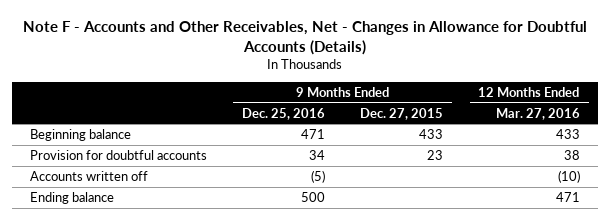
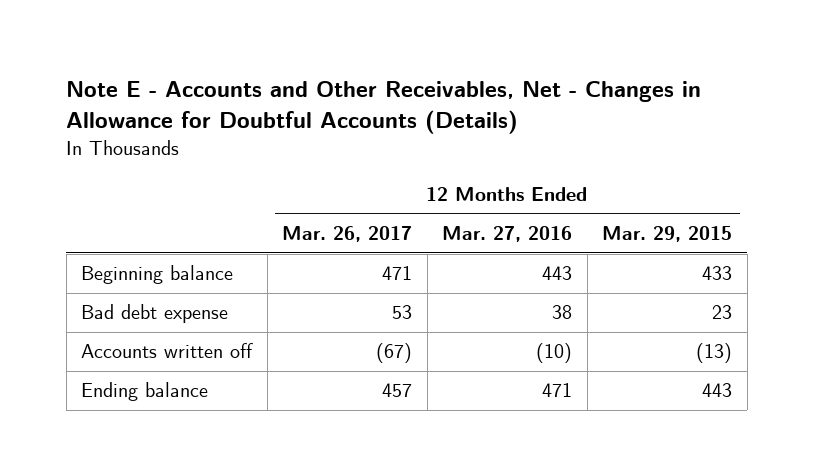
- Note F - Accounts and Other Receivables, Net - Changes in Allowance for Doubtful Accounts (Details)
+ Note E - Accounts and Other Receivables, Net - Changes in Allowance for Doubtful Accounts (Details)
- | 9 Months Ended Dec. 25, 2016 | 9 Months Ended Dec. 27, 2015 | 12 Months Ended Mar. 27, 2016
+ | 12 Months Ended Mar. 26, 2017 | 12 Months Ended Mar. 27, 2016 | 12 Months Ended Mar. 29, 2015
- Beginning balance | 471 | 433 | 433
- Provision for doubtful accounts | 34 | 23 | 38
+ Beginning balance | 471 | 443 | 433
+ Bad debt expense | 53 | 38 | 23

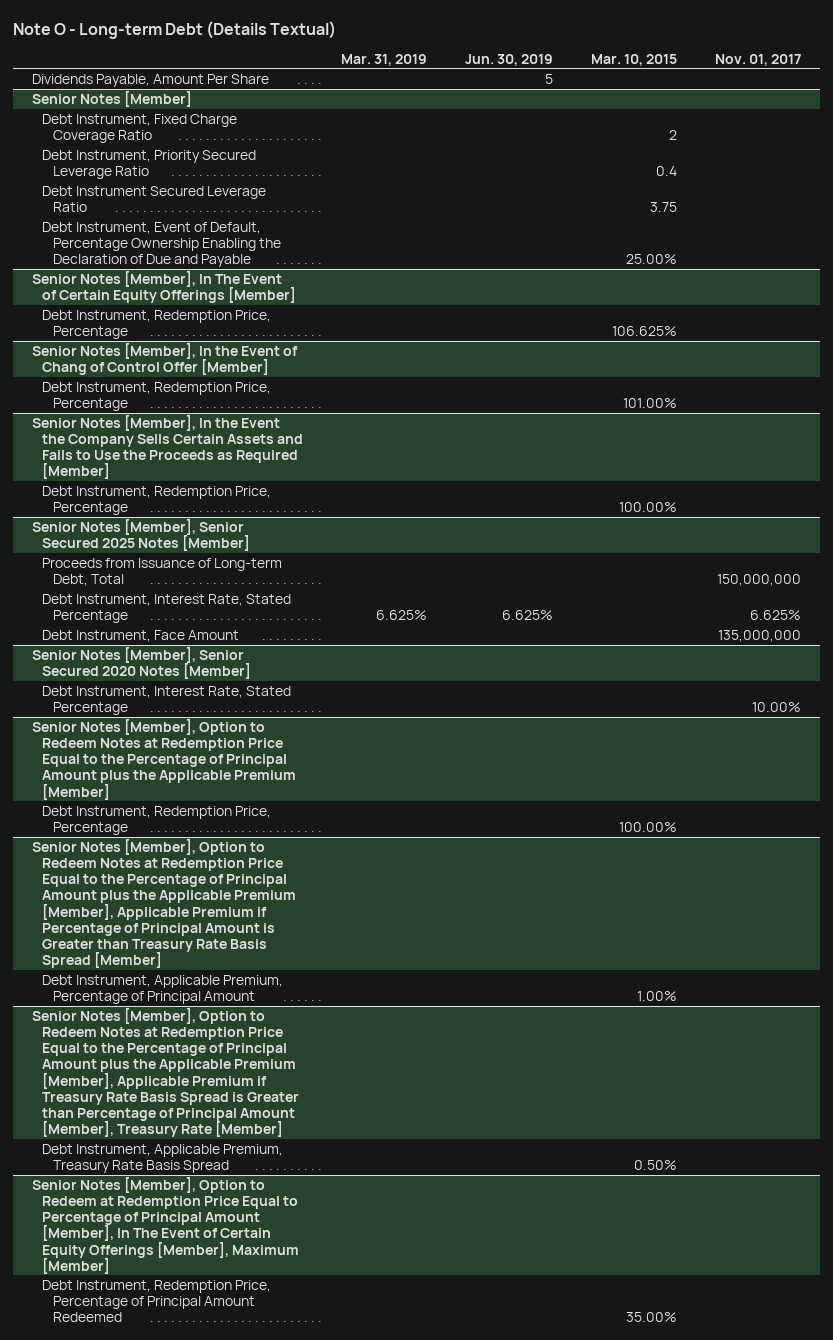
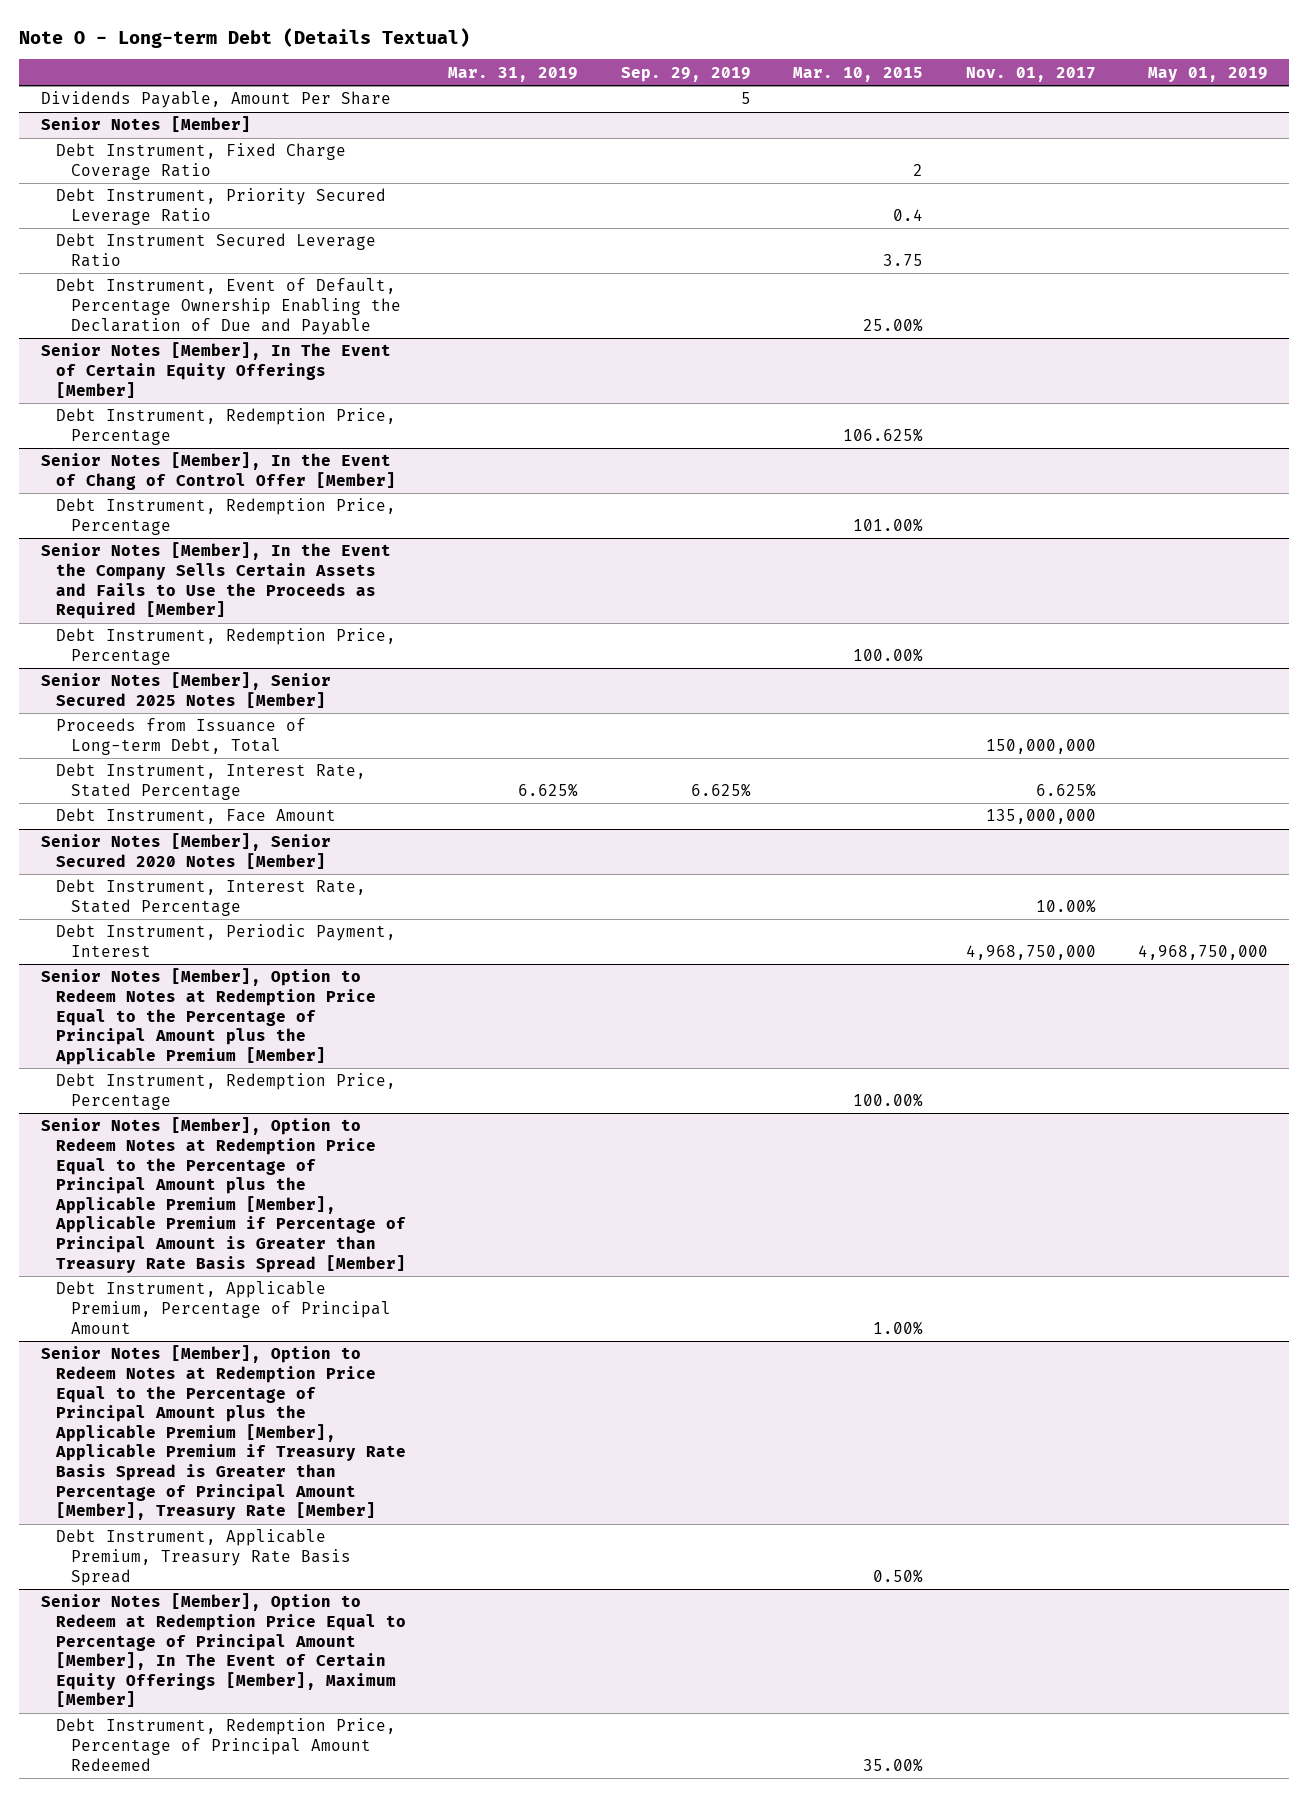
- | Mar. 31, 2019 | Jun. 30, 2019 | Mar. 10, 2015 | Nov. 01, 2017
+ | Mar. 31, 2019 | Sep. 29, 2019 | Mar. 10, 2015 | Nov. 01, 2017 | May 01, 2019
@ Senior Notes [Member], Senior Secured 2020 Notes [Member]
+ Debt Instrument, Periodic Payment, Interest | | | | 4,968,750,000 | 4,968,750,000

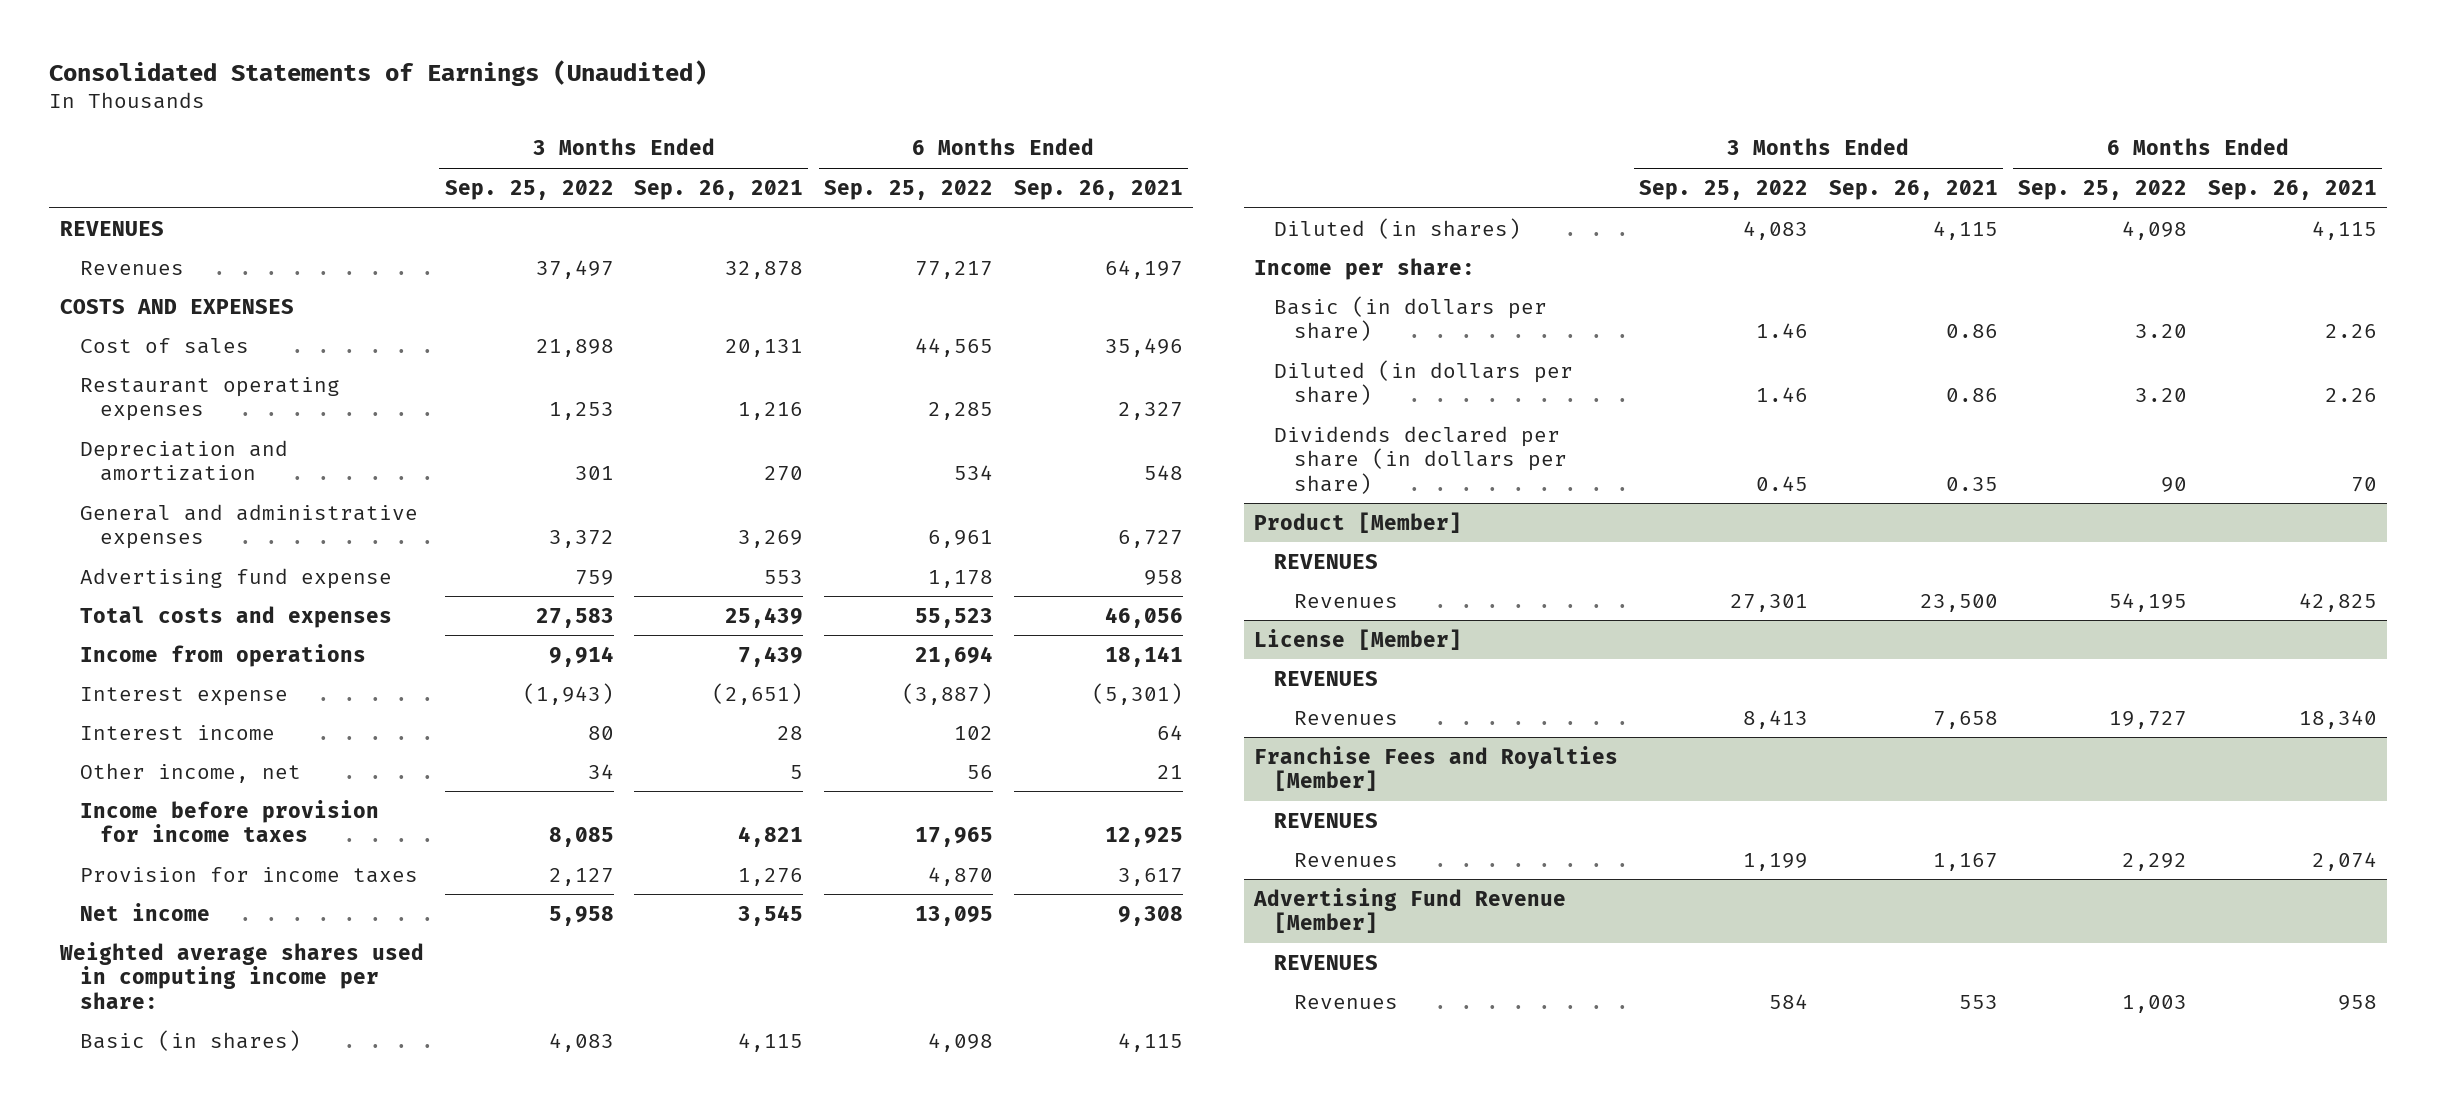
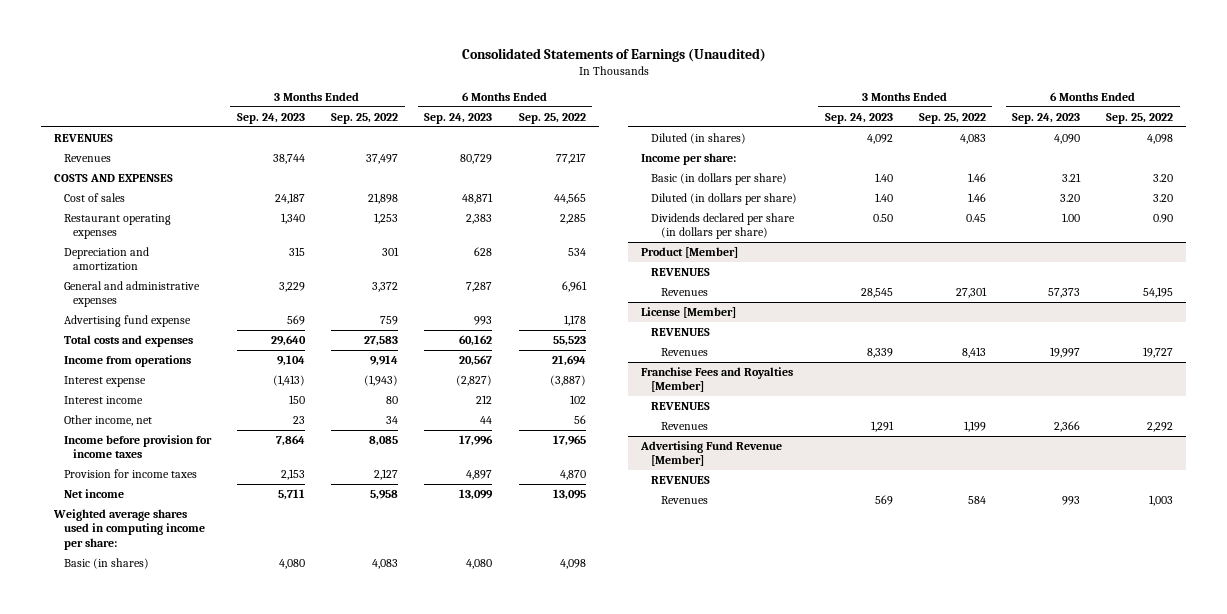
- | 3 Months Ended Sep. 25, 2022 | 3 Months Ended Sep. 26, 2021 | 6 Months Ended Sep. 25, 2022 | 6 Months Ended Sep. 26, 2021
+ | 3 Months Ended Sep. 24, 2023 | 3 Months Ended Sep. 25, 2022 | 6 Months Ended Sep. 24, 2023 | 6 Months Ended Sep. 25, 2022
- Dividends declared per share (in dollars per share) | 0.45 | 0.35 | 90 | 70
+ Dividends declared per share (in dollars per share) | 0.50 | 0.45 | 1.00 | 0.90

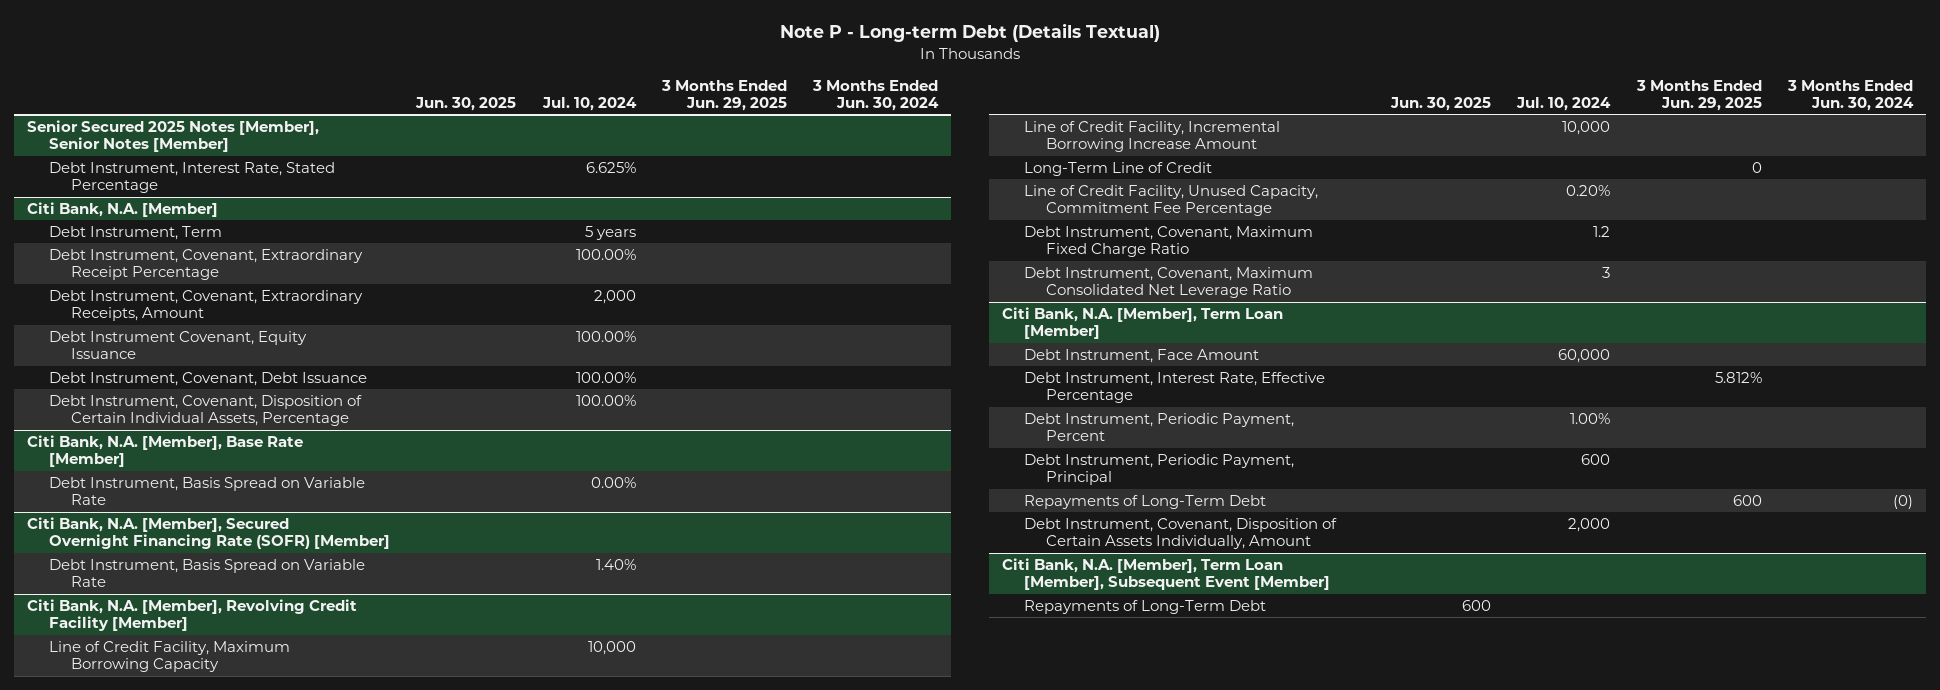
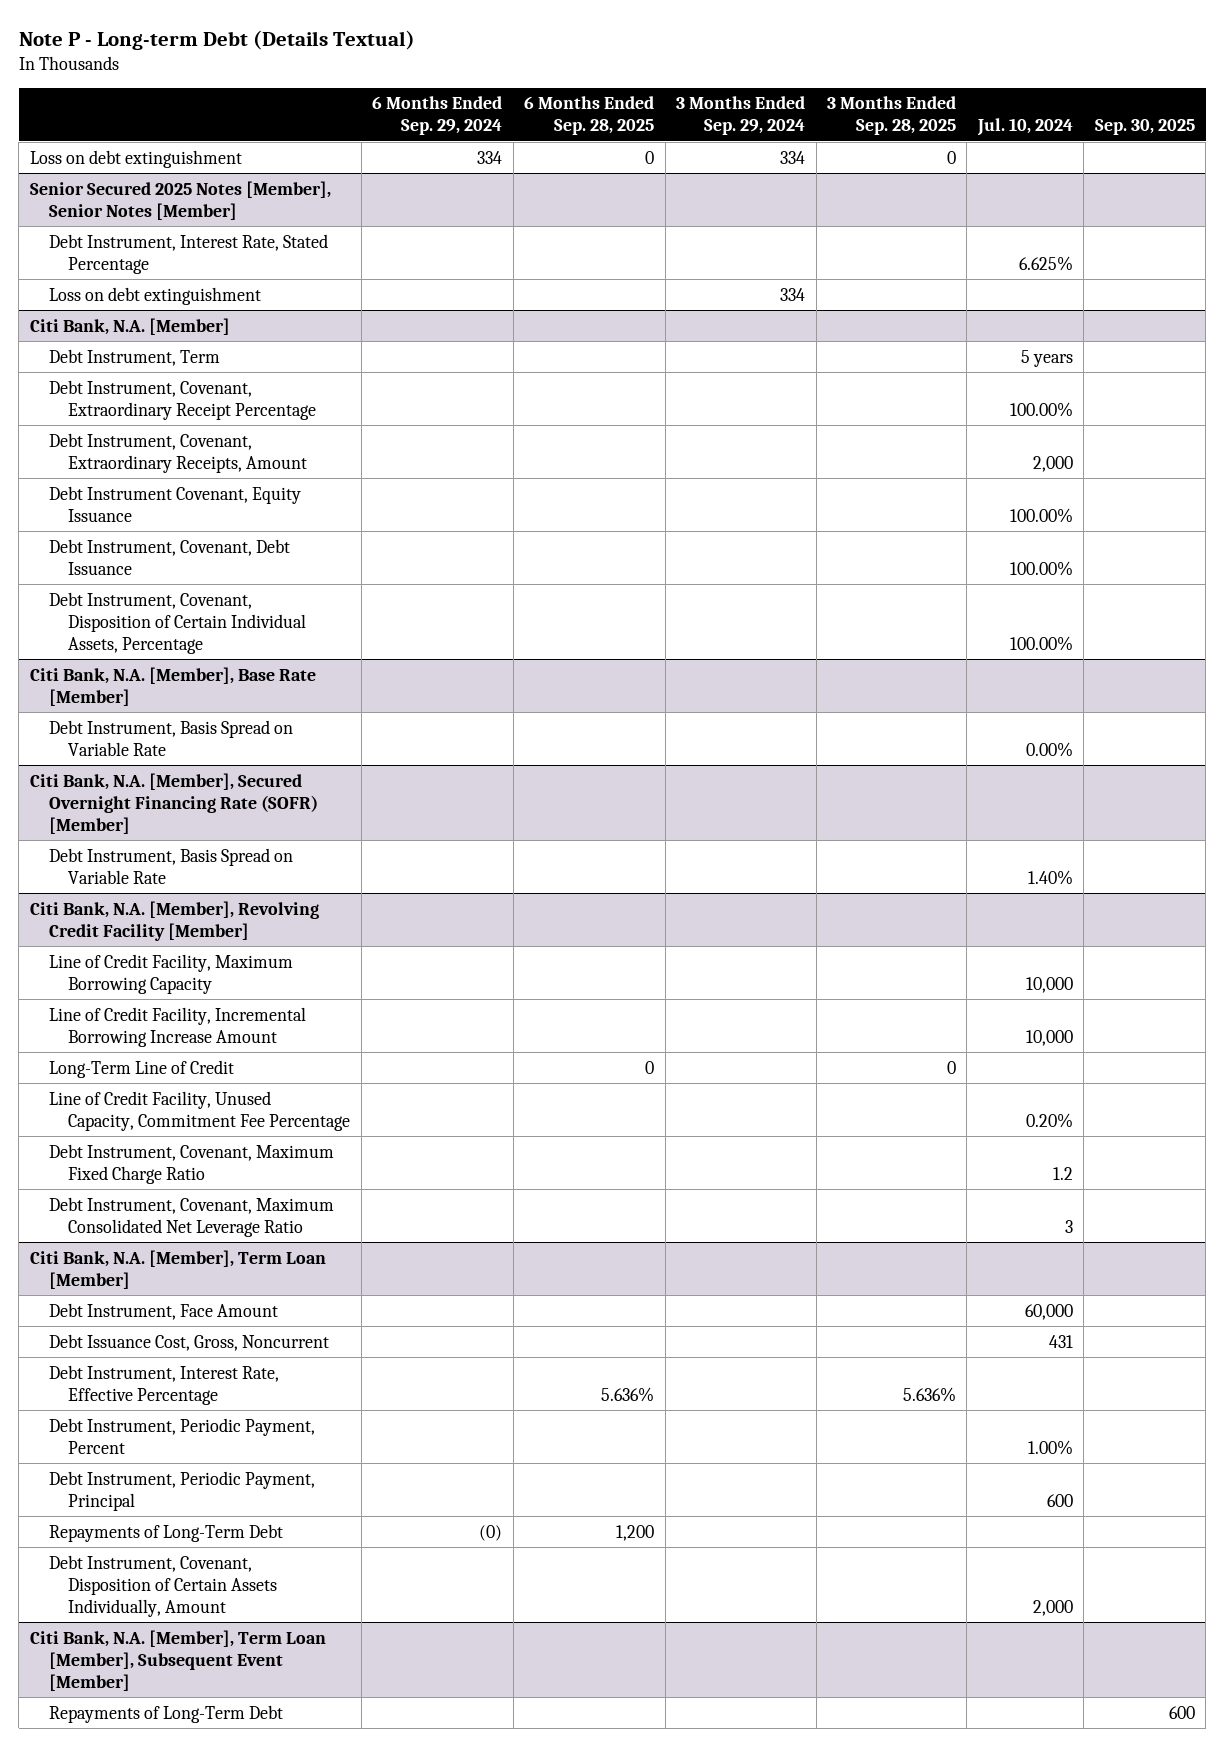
- | Jun. 30, 2025 | Jul. 10, 2024 | 3 Months Ended Jun. 29, 2025 | 3 Months Ended Jun. 30, 2024
+ | 6 Months Ended Sep. 29, 2024 | 6 Months Ended Sep. 28, 2025 | 3 Months Ended Sep. 29, 2024 | 3 Months Ended Sep. 28, 2025 | Jul. 10, 2024 | Sep. 30, 2025
+ Loss on debt extinguishment | 334 | 0 | 334 | 0 | |
@ Senior Secured 2025 Notes [Member], Senior Notes [Member]
+ Loss on debt extinguishment | | | 334 | | |
@ Citi Bank, N.A. [Member], Term Loan [Member]
+ Debt Issuance Cost, Gross, Noncurrent | | | | | 431 |

